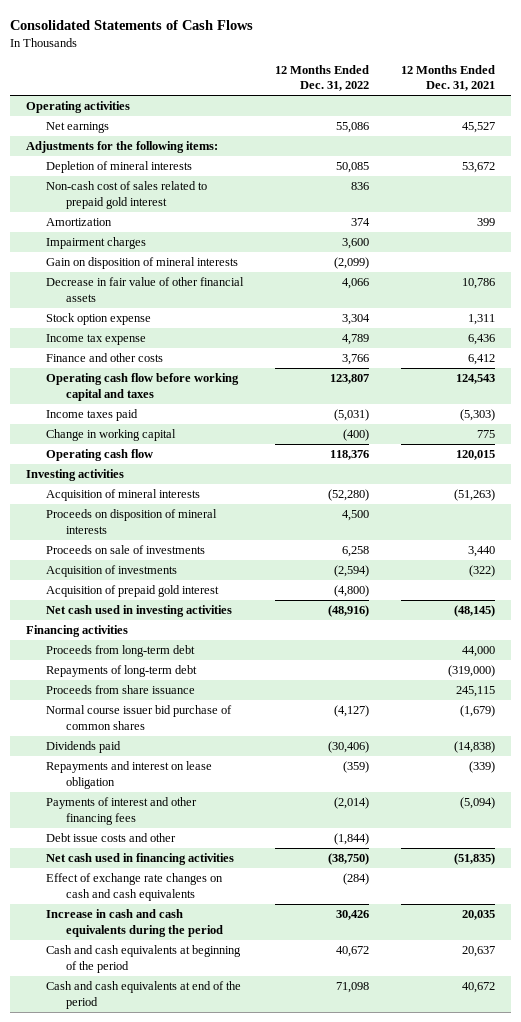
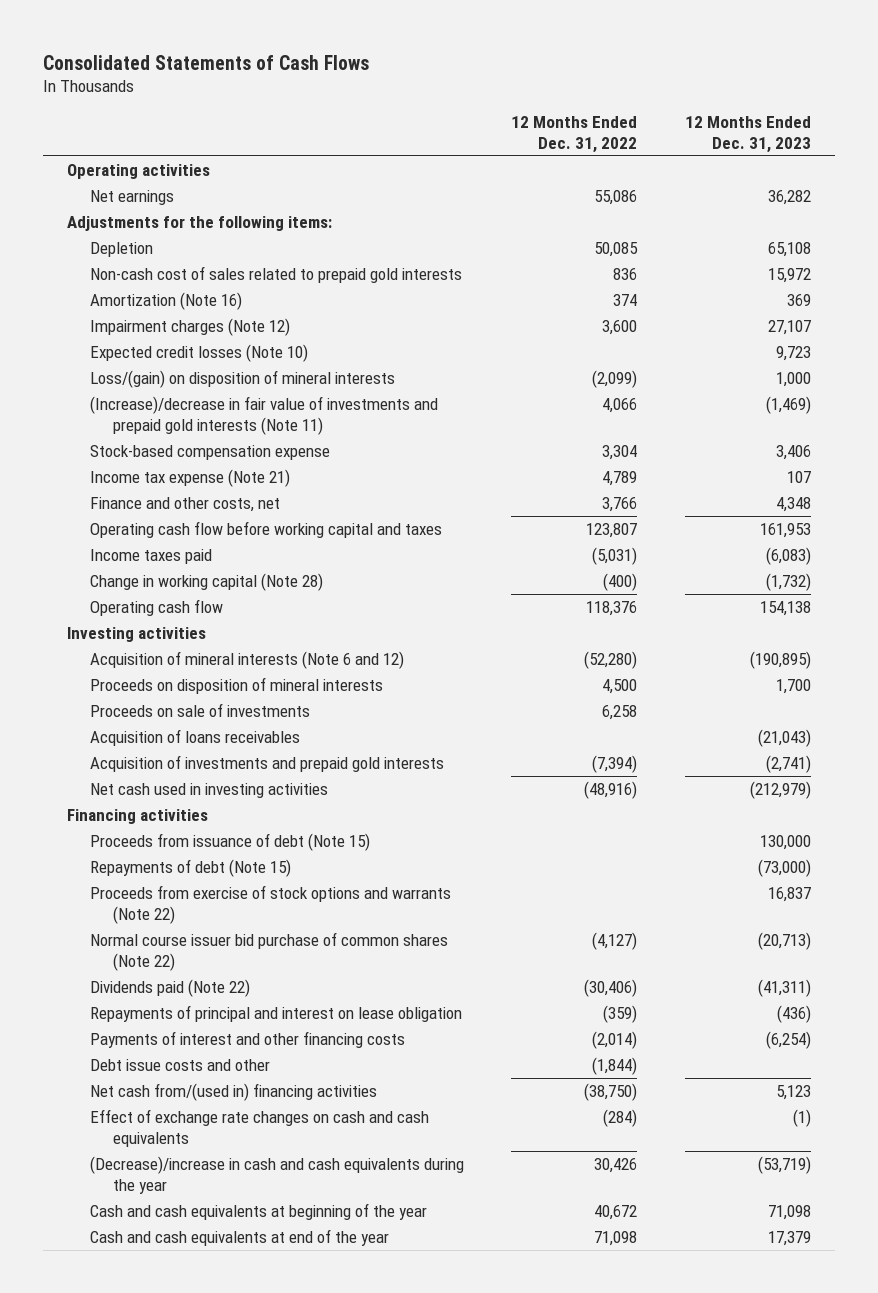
- | 12 Months Ended Dec. 31, 2022 | 12 Months Ended Dec. 31, 2021
+ | 12 Months Ended Dec. 31, 2022 | 12 Months Ended Dec. 31, 2023
- Depletion of mineral interests | 50,085 | 53,672
- Non-cash cost of sales related to prepaid gold interest | 836 |
- Amortization | 374 | 399
- Impairment charges | 3,600 |
- Gain on disposition of mineral interests | (2,099) |
- Decrease in fair value of other financial assets | 4,066 | 10,786
- Stock option expense | 3,304 | 1,311
- Income tax expense | 4,789 | 6,436
- Finance and other costs | 3,766 | 6,412
+ Depletion | 50,085 | 65,108
+ Non-cash cost of sales related to prepaid gold interests | 836 | 15,972
+ Amortization (Note 16) | 374 | 369
+ Impairment charges (Note 12) | 3,600 | 27,107
+ Expected credit losses (Note 10) | | 9,723
+ Loss/(gain) on disposition of mineral interests | (2,099) | 1,000
+ (Increase)/decrease in fair value of investments and prepaid gold interests (Note 11) | 4,066 | (1,469)
+ Stock-based compensation expense | 3,304 | 3,406
+ Income tax expense (Note 21) | 4,789 | 107
+ Finance and other costs, net | 3,766 | 4,348
- Change in working capital | (400) | 775
+ Change in working capital (Note 28) | (400) | (1,732)
- Acquisition of mineral interests | (52,280) | (51,263)
+ Acquisition of mineral interests (Note 6 and 12) | (52,280) | (190,895)
- Acquisition of investments | (2,594) | (322)
- Acquisition of prepaid gold interest | (4,800) |
+ Acquisition of loans receivables | | (21,043)
+ Acquisition of investments and prepaid gold interests | (7,394) | (2,741)
- Proceeds from long-term debt | | 44,000
- Repayments of long-term debt | | (319,000)
- Proceeds from share issuance | | 245,115
- Normal course issuer bid purchase of common shares | (4,127) | (1,679)
- Dividends paid | (30,406) | (14,838)
- Repayments and interest on lease obligation | (359) | (339)
- Payments of interest and other financing fees | (2,014) | (5,094)
+ Proceeds from issuance of debt (Note 15) | | 130,000
+ Repayments of debt (Note 15) | | (73,000)
+ Proceeds from exercise of stock options and warrants (Note 22) | | 16,837
+ Normal course issuer bid purchase of common shares (Note 22) | (4,127) | (20,713)
+ Dividends paid (Note 22) | (30,406) | (41,311)
+ Repayments of principal and interest on lease obligation | (359) | (436)
+ Payments of interest and other financing costs | (2,014) | (6,254)
- Net cash used in financing activities | (38,750) | (51,835)
+ Net cash from/(used in) financing activities | (38,750) | 5,123
- Increase in cash and cash equivalents during the period | 30,426 | 20,035
- Cash and cash equivalents at beginning of the period | 40,672 | 20,637
- Cash and cash equivalents at end of the period | 71,098 | 40,672
+ (Decrease)/increase in cash and cash equivalents during the year | 30,426 | (53,719)
+ Cash and cash equivalents at beginning of the year | 40,672 | 71,098
+ Cash and cash equivalents at end of the year | 71,098 | 17,379

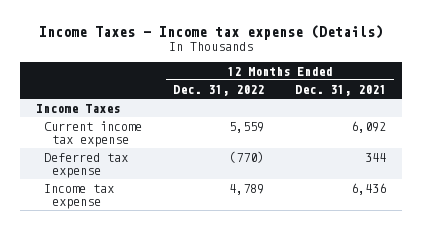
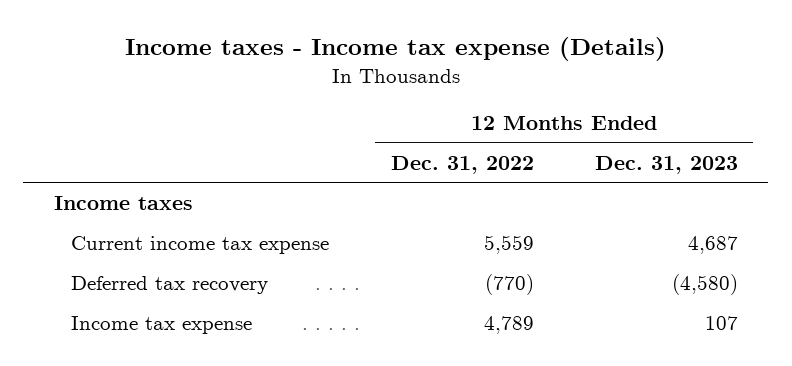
- Income Taxes - Income tax expense (Details)
+ Income taxes - Income tax expense (Details)
- | 12 Months Ended Dec. 31, 2022 | 12 Months Ended Dec. 31, 2021
+ | 12 Months Ended Dec. 31, 2022 | 12 Months Ended Dec. 31, 2023
- Income Taxes
+ Income taxes
- Deferred tax expense | (770) | 344
+ Deferred tax recovery | (770) | (4,580)

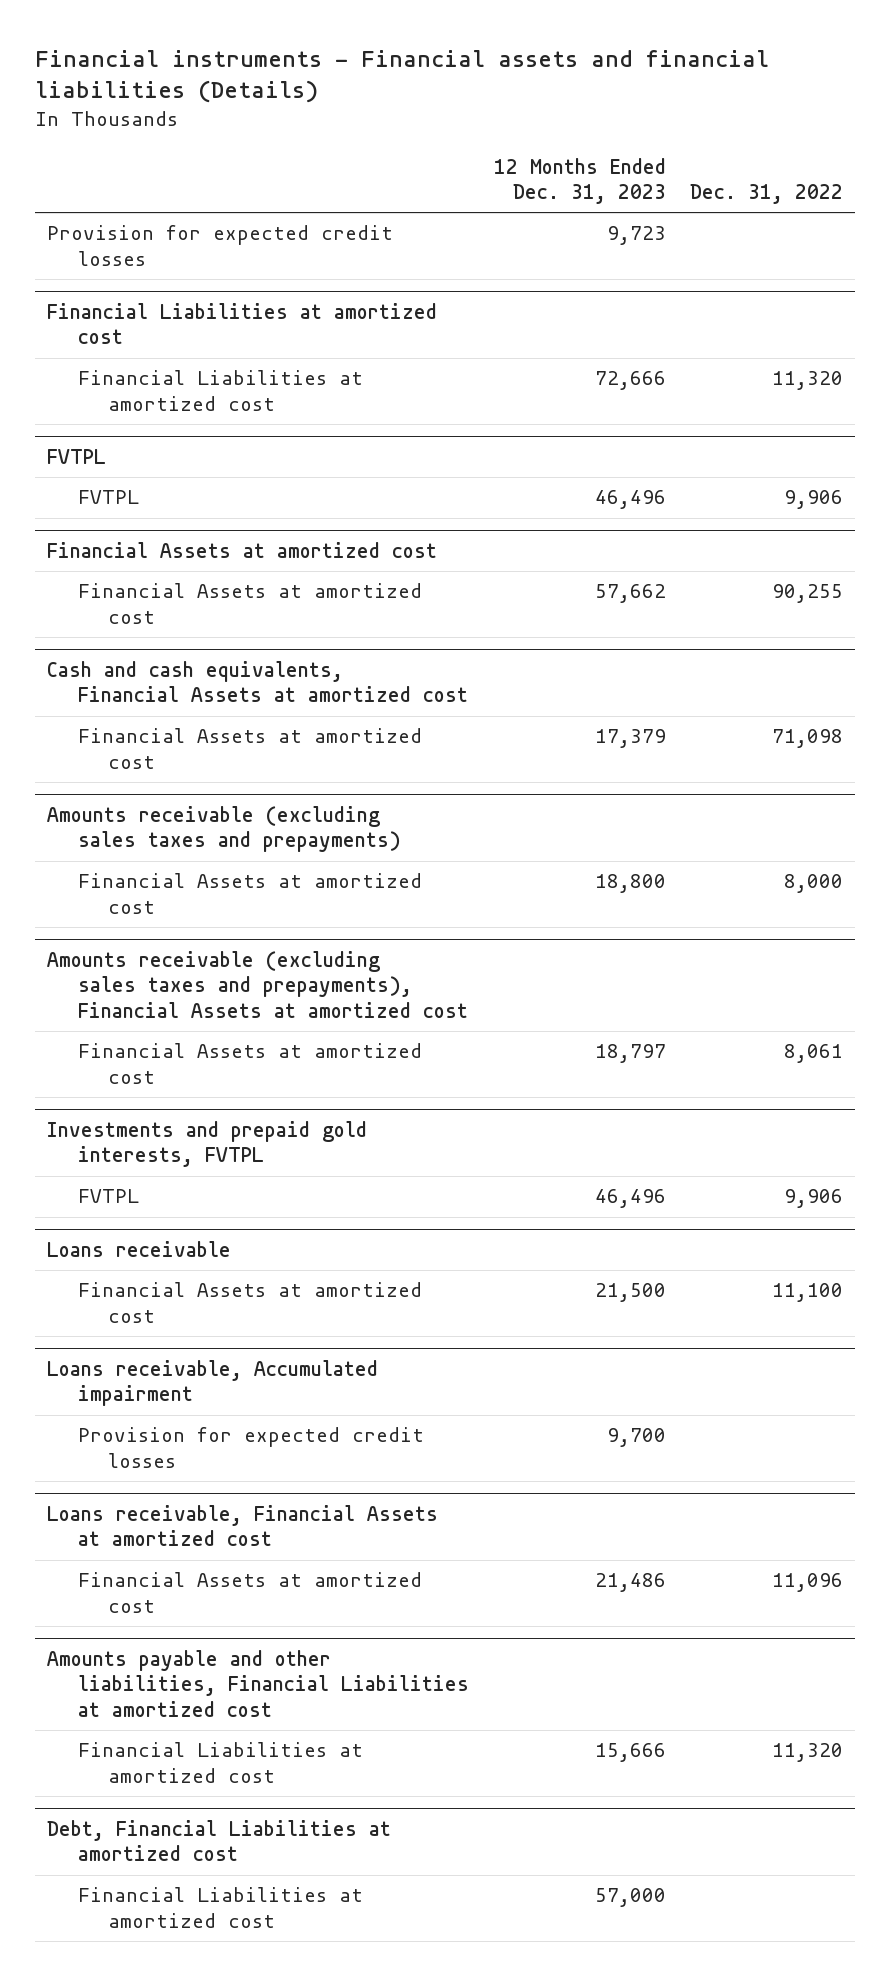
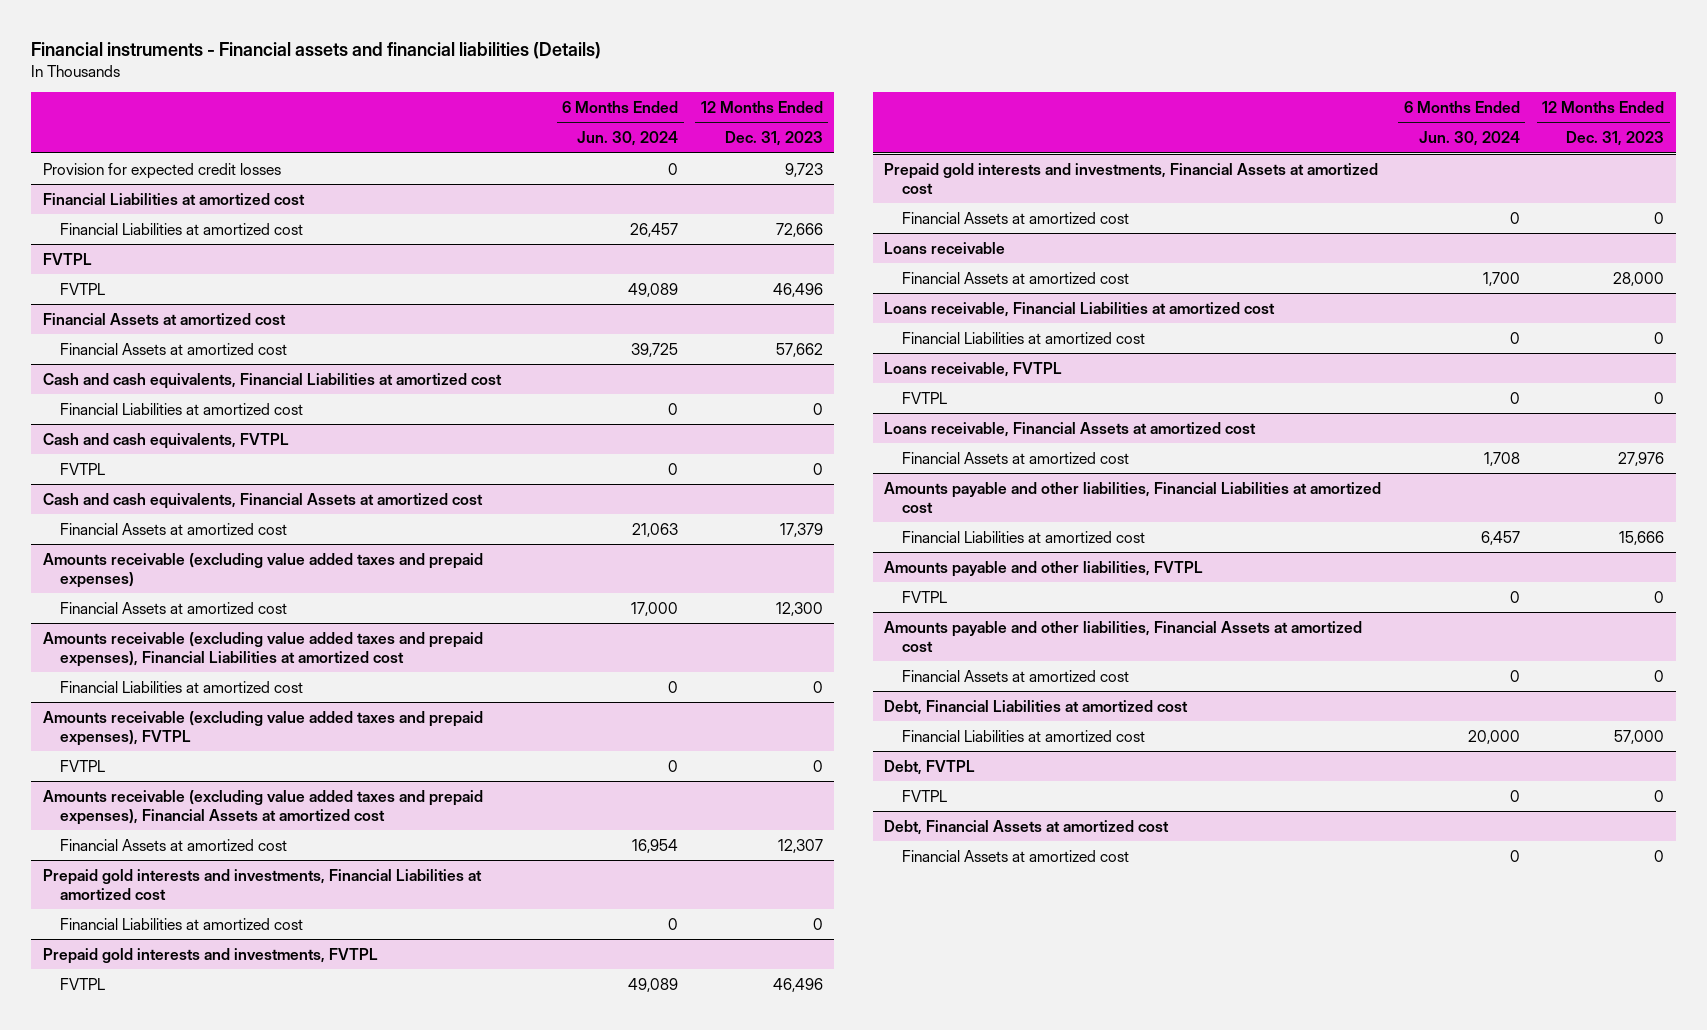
- | 12 Months Ended Dec. 31, 2023 | Dec. 31, 2022
+ | 6 Months Ended Jun. 30, 2024 | 12 Months Ended Dec. 31, 2023
+ Cash and cash equivalents, Financial Liabilities at amortized cost
+ Financial Liabilities at amortized cost | 0 | 0
+ Cash and cash equivalents, FVTPL
+ FVTPL | 0 | 0
- Amounts receivable (excluding sales taxes and prepayments)
- Financial Assets at amortized cost | 18,800 | 8,000
- Amounts receivable (excluding sales taxes and prepayments), Financial Assets at amortized cost
- Financial Assets at amortized cost | 18,797 | 8,061
- Investments and prepaid gold interests, FVTPL
+ Amounts receivable (excluding value added taxes and prepaid expenses)
+ Financial Assets at amortized cost | 17,000 | 12,300
+ Amounts receivable (excluding value added taxes and prepaid expenses), Financial Liabilities at amortized cost
+ Financial Liabilities at amortized cost | 0 | 0
+ Amounts receivable (excluding value added taxes and prepaid expenses), FVTPL
+ FVTPL | 0 | 0
+ Amounts receivable (excluding value added taxes and prepaid expenses), Financial Assets at amortized cost
+ Financial Assets at amortized cost | 16,954 | 12,307
+ Prepaid gold interests and investments, Financial Liabilities at amortized cost
+ Financial Liabilities at amortized cost | 0 | 0
+ Prepaid gold interests and investments, FVTPL
+ Prepaid gold interests and investments, Financial Assets at amortized cost
+ Financial Assets at amortized cost | 0 | 0
@ Loans receivable
- Financial Assets at amortized cost | 21,500 | 11,100
- Loans receivable, Accumulated impairment
- Provision for expected credit losses | 9,700 |
@ Loans receivable
+ Financial Assets at amortized cost | 1,700 | 28,000
+ Loans receivable, Financial Liabilities at amortized cost
+ Financial Liabilities at amortized cost | 0 | 0
+ Loans receivable, FVTPL
+ FVTPL | 0 | 0
@ Loans receivable, Financial Assets at amortized cost
- Financial Assets at amortized cost | 21,486 | 11,096
+ Financial Assets at amortized cost | 1,708 | 27,976
+ Amounts payable and other liabilities, FVTPL
+ FVTPL | 0 | 0
+ Amounts payable and other liabilities, Financial Assets at amortized cost
+ Financial Assets at amortized cost | 0 | 0
+ Debt, FVTPL
+ FVTPL | 0 | 0
+ Debt, Financial Assets at amortized cost
+ Financial Assets at amortized cost | 0 | 0

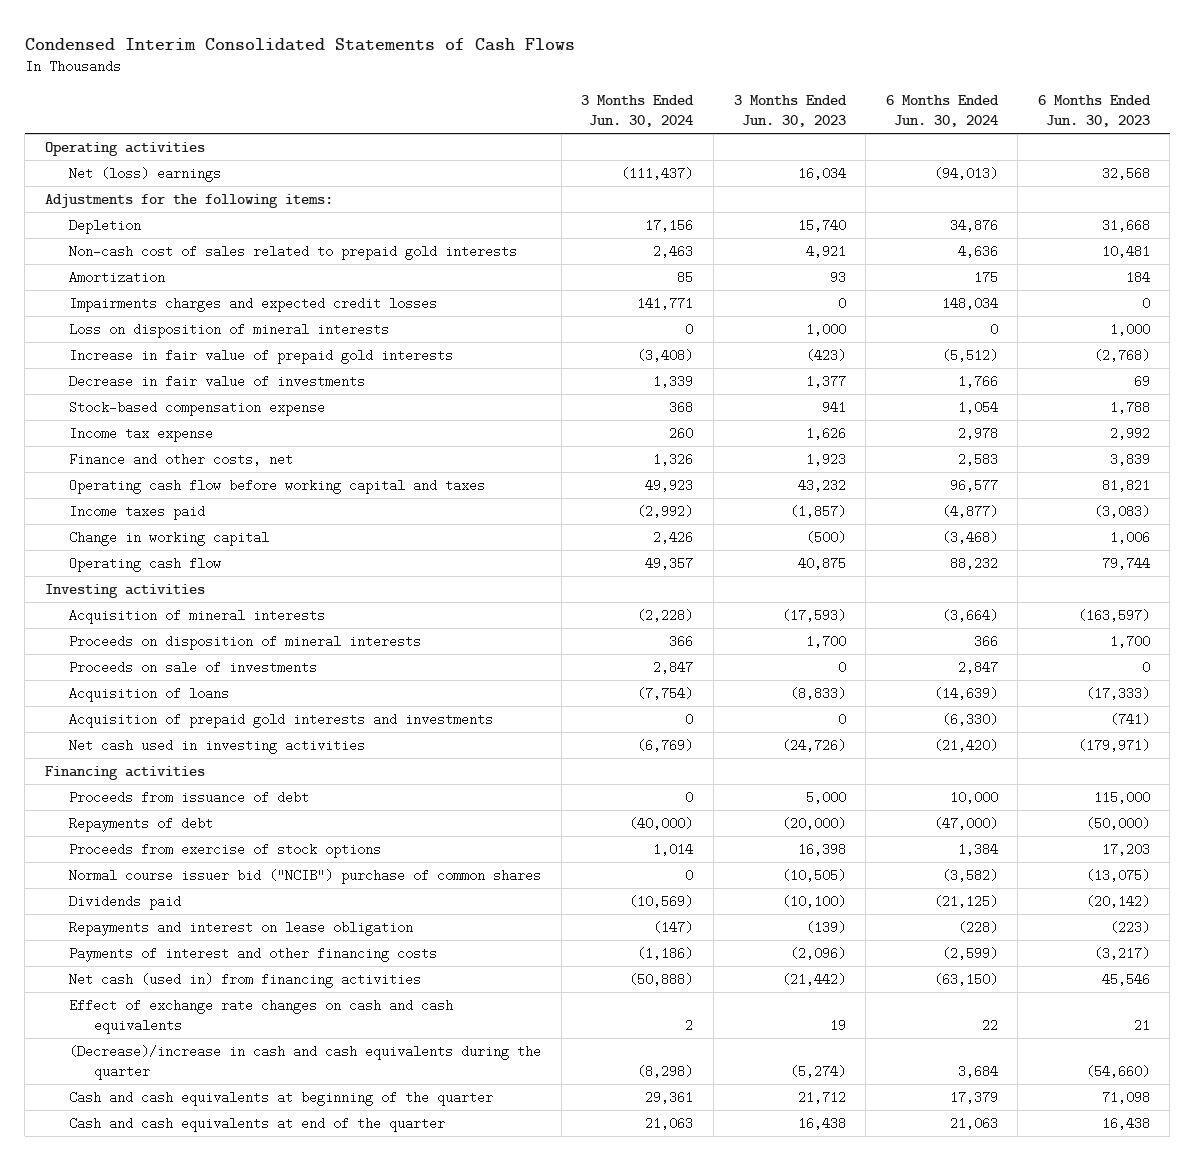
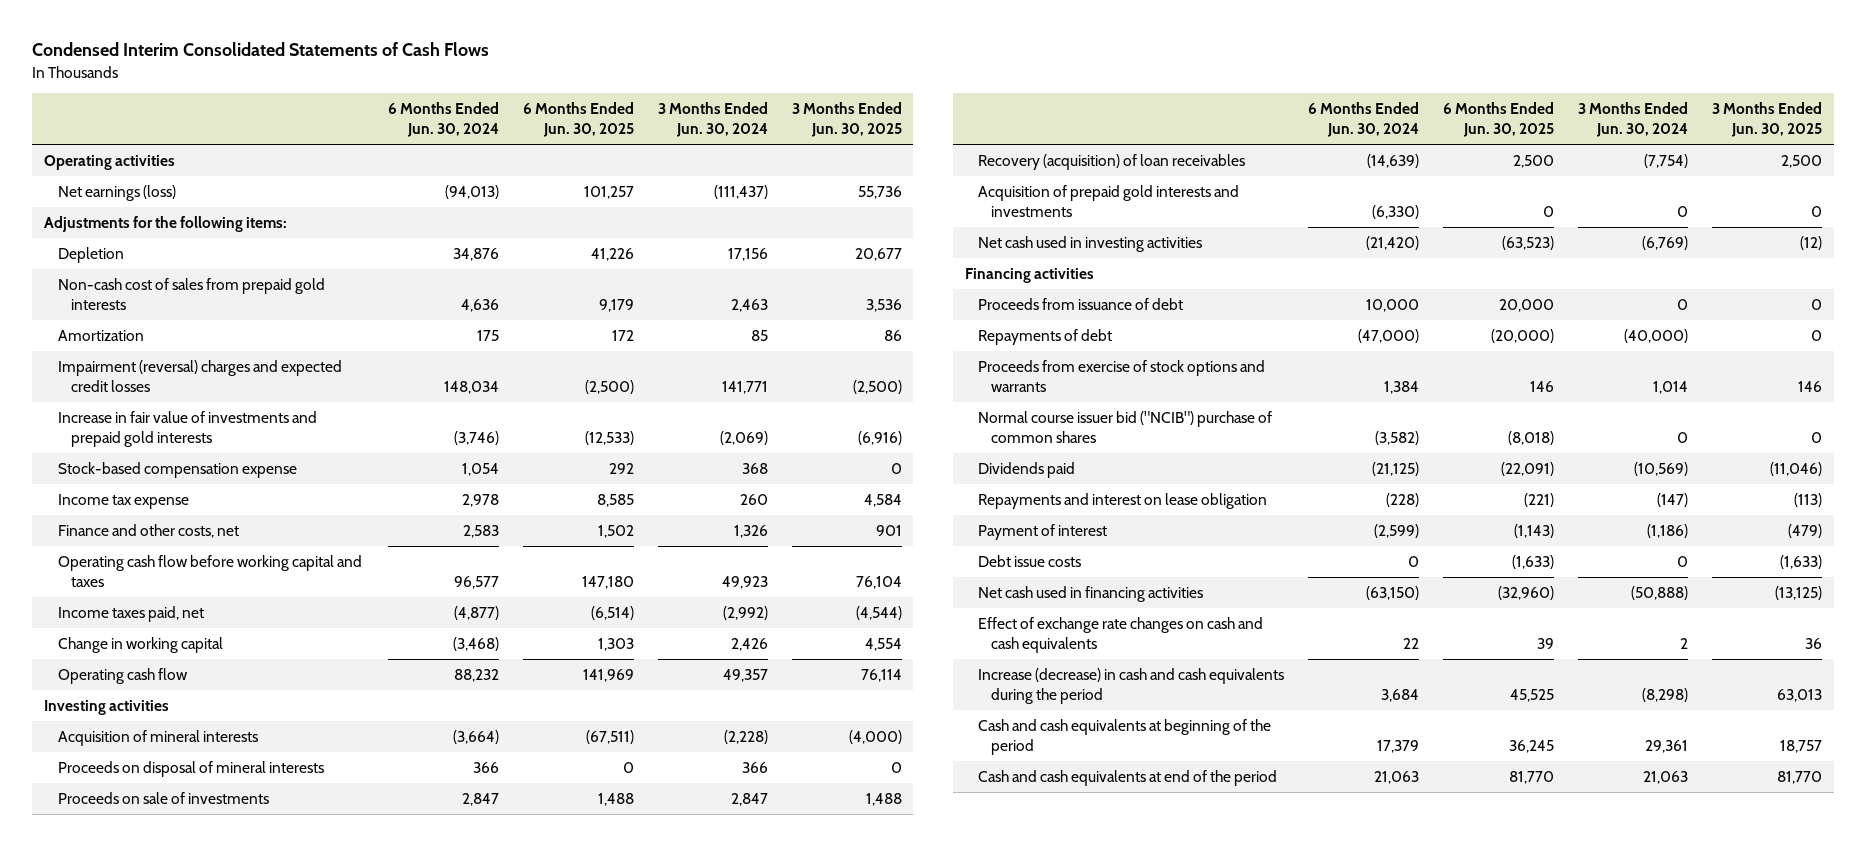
- | 3 Months Ended Jun. 30, 2024 | 3 Months Ended Jun. 30, 2023 | 6 Months Ended Jun. 30, 2024 | 6 Months Ended Jun. 30, 2023
+ | 6 Months Ended Jun. 30, 2024 | 6 Months Ended Jun. 30, 2025 | 3 Months Ended Jun. 30, 2024 | 3 Months Ended Jun. 30, 2025
- Net (loss) earnings | (111,437) | 16,034 | (94,013) | 32,568
+ Net earnings (loss) | (94,013) | 101,257 | (111,437) | 55,736
- Non-cash cost of sales related to prepaid gold interests | 2,463 | 4,921 | 4,636 | 10,481
+ Non-cash cost of sales from prepaid gold interests | 4,636 | 9,179 | 2,463 | 3,536
- Impairments charges and expected credit losses | 141,771 | 0 | 148,034 | 0
- Loss on disposition of mineral interests | 0 | 1,000 | 0 | 1,000
- Increase in fair value of prepaid gold interests | (3,408) | (423) | (5,512) | (2,768)
- Decrease in fair value of investments | 1,339 | 1,377 | 1,766 | 69
+ Impairment (reversal) charges and expected credit losses | 148,034 | (2,500) | 141,771 | (2,500)
+ Increase in fair value of investments and prepaid gold interests | (3,746) | (12,533) | (2,069) | (6,916)
- Income taxes paid | (2,992) | (1,857) | (4,877) | (3,083)
+ Income taxes paid, net | (4,877) | (6,514) | (2,992) | (4,544)
- Proceeds on disposition of mineral interests | 366 | 1,700 | 366 | 1,700
+ Proceeds on disposal of mineral interests | 366 | 0 | 366 | 0
- Acquisition of loans | (7,754) | (8,833) | (14,639) | (17,333)
+ Recovery (acquisition) of loan receivables | (14,639) | 2,500 | (7,754) | 2,500
- Proceeds from exercise of stock options | 1,014 | 16,398 | 1,384 | 17,203
+ Proceeds from exercise of stock options and warrants | 1,384 | 146 | 1,014 | 146
- Payments of interest and other financing costs | (1,186) | (2,096) | (2,599) | (3,217)
- Net cash (used in) from financing activities | (50,888) | (21,442) | (63,150) | 45,546
+ Payment of interest | (2,599) | (1,143) | (1,186) | (479)
+ Debt issue costs | 0 | (1,633) | 0 | (1,633)
+ Net cash used in financing activities | (63,150) | (32,960) | (50,888) | (13,125)
- (Decrease)/increase in cash and cash equivalents during the quarter | (8,298) | (5,274) | 3,684 | (54,660)
- Cash and cash equivalents at beginning of the quarter | 29,361 | 21,712 | 17,379 | 71,098
- Cash and cash equivalents at end of the quarter | 21,063 | 16,438 | 21,063 | 16,438
+ Increase (decrease) in cash and cash equivalents during the period | 3,684 | 45,525 | (8,298) | 63,013
+ Cash and cash equivalents at beginning of the period | 17,379 | 36,245 | 29,361 | 18,757
+ Cash and cash equivalents at end of the period | 21,063 | 81,770 | 21,063 | 81,770

